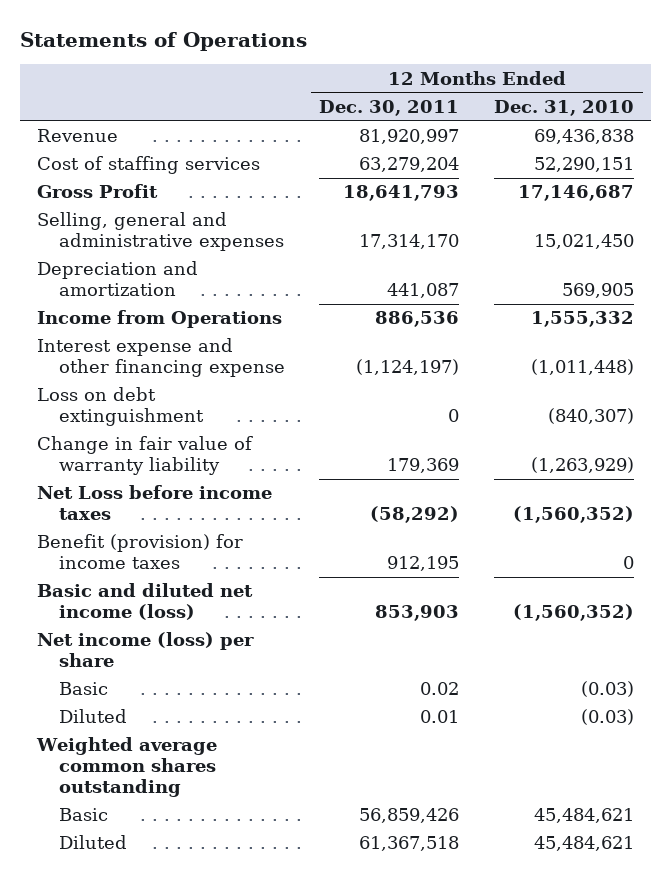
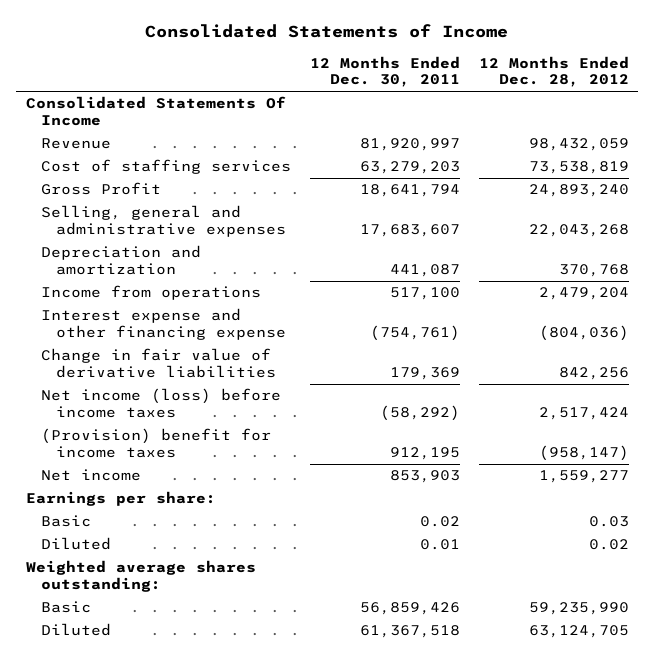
- Statements of Operations
+ Consolidated Statements of Income
- | 12 Months Ended Dec. 30, 2011 | 12 Months Ended Dec. 31, 2010
+ | 12 Months Ended Dec. 30, 2011 | 12 Months Ended Dec. 28, 2012
+ Consolidated Statements Of Income
- Cost of staffing services | 63,279,204 | 52,290,151
- Gross Profit | 18,641,793 | 17,146,687
- Selling, general and administrative expenses | 17,314,170 | 15,021,450
+ Cost of staffing services | 63,279,203 | 73,538,819
+ Gross Profit | 18,641,794 | 24,893,240
+ Selling, general and administrative expenses | 17,683,607 | 22,043,268
- Income from Operations | 886,536 | 1,555,332
- Interest expense and other financing expense | (1,124,197) | (1,011,448)
- Loss on debt extinguishment | 0 | (840,307)
- Change in fair value of warranty liability | 179,369 | (1,263,929)
- Net Loss before income taxes | (58,292) | (1,560,352)
- Benefit (provision) for income taxes | 912,195 | 0
- Basic and diluted net income (loss) | 853,903 | (1,560,352)
- Net income (loss) per share
+ Income from operations | 517,100 | 2,479,204
+ Interest expense and other financing expense | (754,761) | (804,036)
+ Change in fair value of derivative liabilities | 179,369 | 842,256
+ Net income (loss) before income taxes | (58,292) | 2,517,424
+ (Provision) benefit for income taxes | 912,195 | (958,147)
+ Net income | 853,903 | 1,559,277
+ Earnings per share:
- Weighted average common shares outstanding
+ Weighted average shares outstanding:

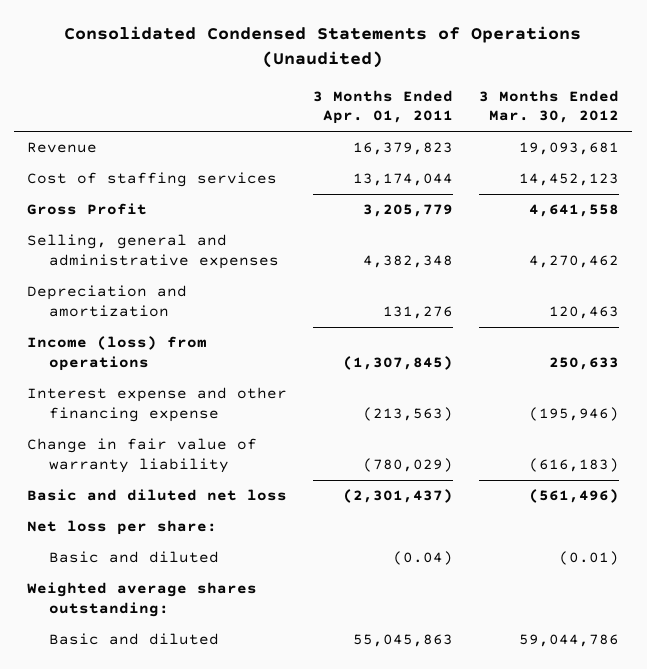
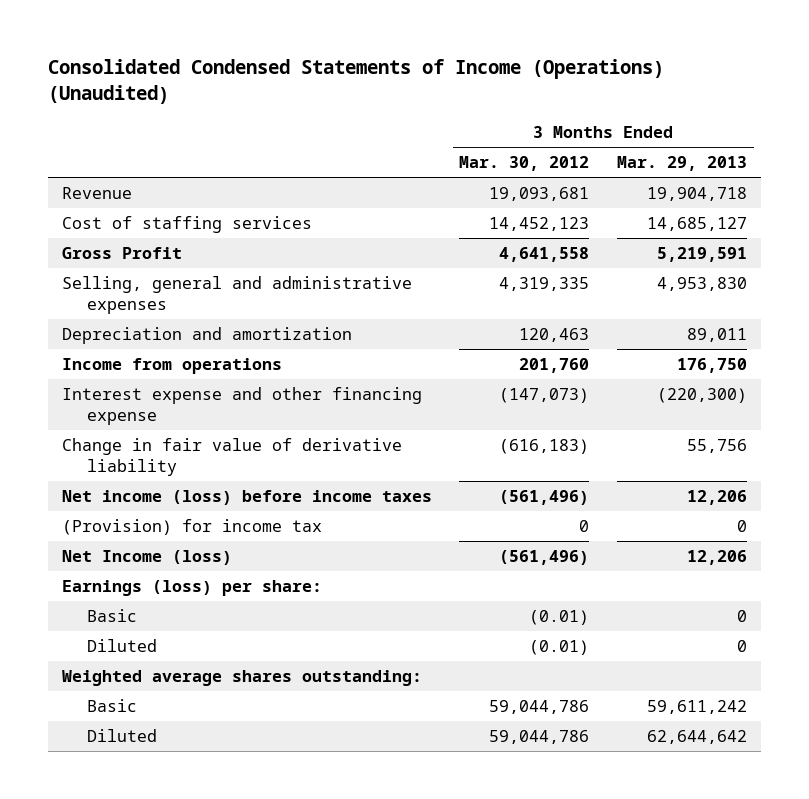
- Consolidated Condensed Statements of Operations (Unaudited)
+ Consolidated Condensed Statements of Income (Operations) (Unaudited)
- | 3 Months Ended Apr. 01, 2011 | 3 Months Ended Mar. 30, 2012
+ | 3 Months Ended Mar. 30, 2012 | 3 Months Ended Mar. 29, 2013
- Selling, general and administrative expenses | 4,382,348 | 4,270,462
+ Selling, general and administrative expenses | 4,319,335 | 4,953,830
- Income (loss) from operations | (1,307,845) | 250,633
- Interest expense and other financing expense | (213,563) | (195,946)
- Change in fair value of warranty liability | (780,029) | (616,183)
- Basic and diluted net loss | (2,301,437) | (561,496)
- Net loss per share:
- Basic and diluted | (0.04) | (0.01)
+ Income from operations | 201,760 | 176,750
+ Interest expense and other financing expense | (147,073) | (220,300)
+ Change in fair value of derivative liability | (616,183) | 55,756
+ Net income (loss) before income taxes | (561,496) | 12,206
+ (Provision) for income tax | 0 | 0
+ Net Income (loss) | (561,496) | 12,206
+ Earnings (loss) per share:
+ Basic | (0.01) | 0
+ Diluted | (0.01) | 0
- Basic and diluted | 55,045,863 | 59,044,786
+ Basic | 59,044,786 | 59,611,242
+ Diluted | 59,044,786 | 62,644,642

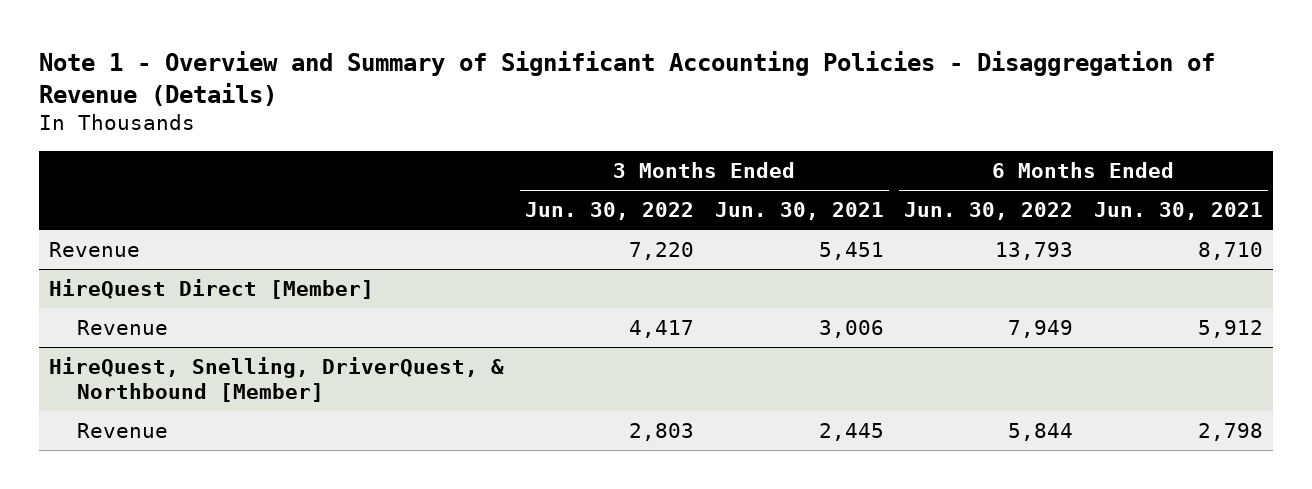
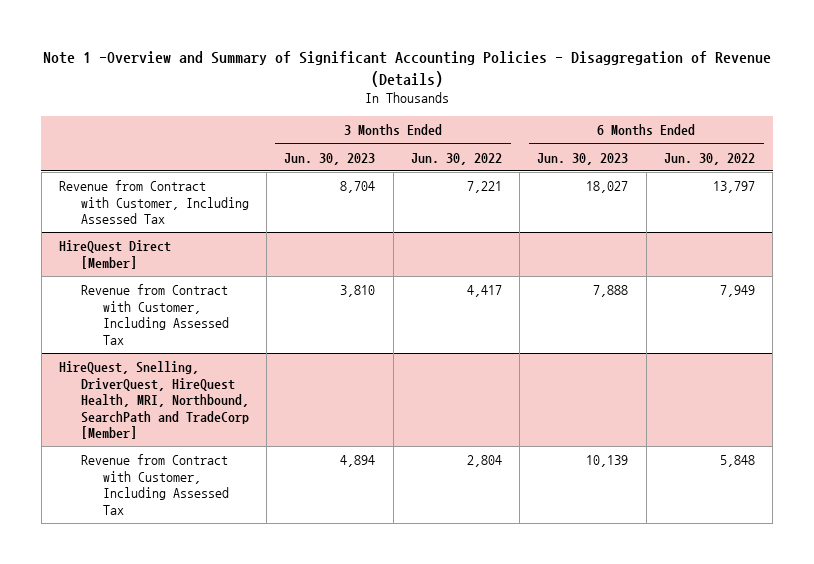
- Note 1 - Overview and Summary of Significant Accounting Policies - Disaggregation of Revenue (Details)
+ Note 1 -Overview and Summary of Significant Accounting Policies - Disaggregation of Revenue (Details)
- | 3 Months Ended Jun. 30, 2022 | 3 Months Ended Jun. 30, 2021 | 6 Months Ended Jun. 30, 2022 | 6 Months Ended Jun. 30, 2021
+ | 3 Months Ended Jun. 30, 2023 | 3 Months Ended Jun. 30, 2022 | 6 Months Ended Jun. 30, 2023 | 6 Months Ended Jun. 30, 2022
- Revenue | 7,220 | 5,451 | 13,793 | 8,710
+ Revenue from Contract with Customer, Including Assessed Tax | 8,704 | 7,221 | 18,027 | 13,797
@ HireQuest Direct [Member]
- Revenue | 4,417 | 3,006 | 7,949 | 5,912
- HireQuest, Snelling, DriverQuest, & Northbound [Member]
- Revenue | 2,803 | 2,445 | 5,844 | 2,798
@ HireQuest Direct [Member]
+ Revenue from Contract with Customer, Including Assessed Tax | 3,810 | 4,417 | 7,888 | 7,949
+ HireQuest, Snelling, DriverQuest, HireQuest Health, MRI, Northbound, SearchPath and TradeCorp [Member]
+ Revenue from Contract with Customer, Including Assessed Tax | 4,894 | 2,804 | 10,139 | 5,848

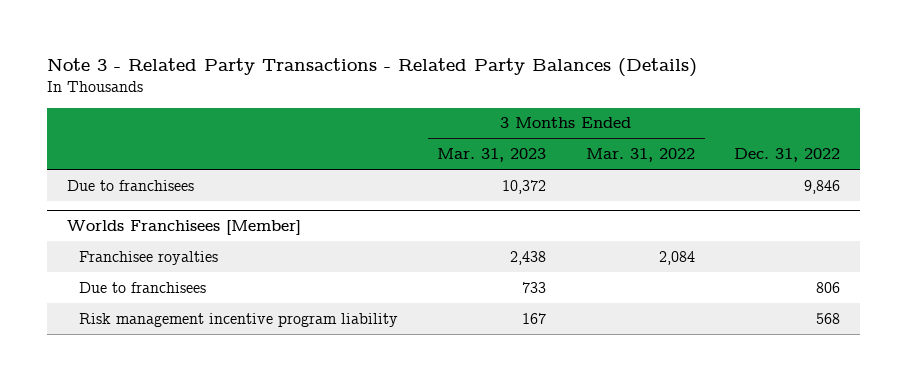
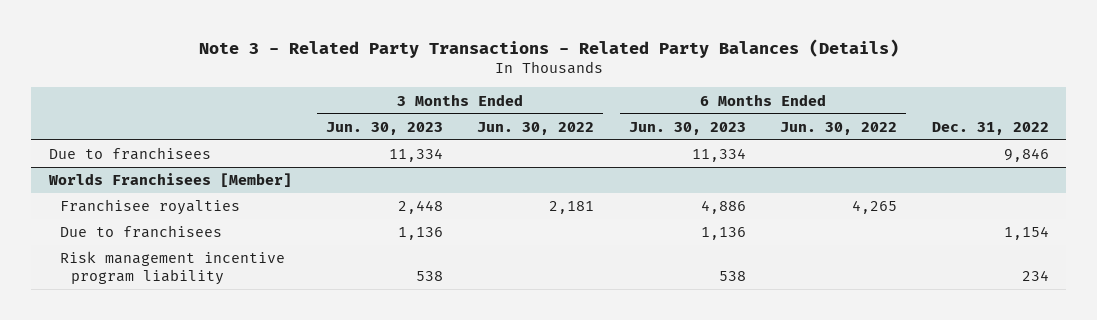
- | 3 Months Ended Mar. 31, 2023 | 3 Months Ended Mar. 31, 2022 | Dec. 31, 2022
+ | 3 Months Ended Jun. 30, 2023 | 3 Months Ended Jun. 30, 2022 | 6 Months Ended Jun. 30, 2023 | 6 Months Ended Jun. 30, 2022 | Dec. 31, 2022
@ Worlds Franchisees [Member]
- Due to franchisees | 733 | | 806
- Risk management incentive program liability | 167 | | 568
+ Due to franchisees | 1,136 | | 1,136 | | 1,154
+ Risk management incentive program liability | 538 | | 538 | | 234

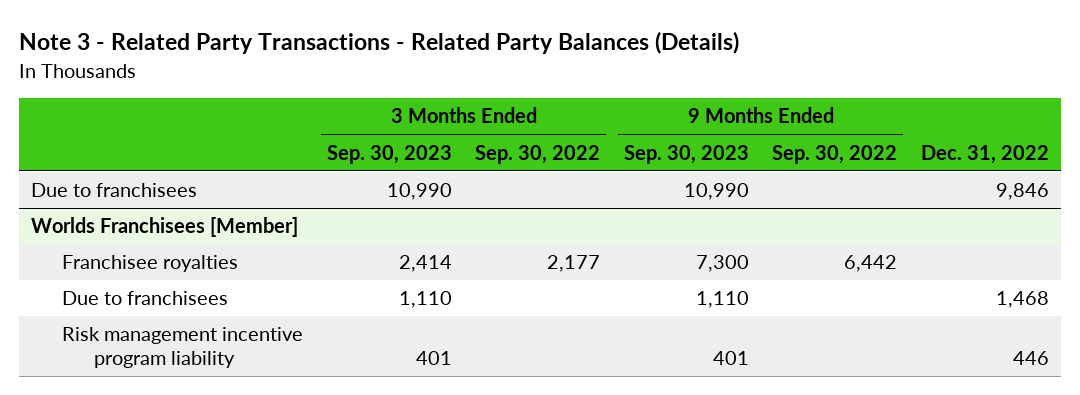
- | 3 Months Ended Jun. 30, 2023 | 3 Months Ended Jun. 30, 2022 | 6 Months Ended Jun. 30, 2023 | 6 Months Ended Jun. 30, 2022 | Dec. 31, 2022
+ | 3 Months Ended Sep. 30, 2023 | 3 Months Ended Sep. 30, 2022 | 9 Months Ended Sep. 30, 2023 | 9 Months Ended Sep. 30, 2022 | Dec. 31, 2022
@ Worlds Franchisees [Member]
- Due to franchisees | 1,136 | | 1,136 | | 1,154
- Risk management incentive program liability | 538 | | 538 | | 234
+ Due to franchisees | 1,110 | | 1,110 | | 1,468
+ Risk management incentive program liability | 401 | | 401 | | 446

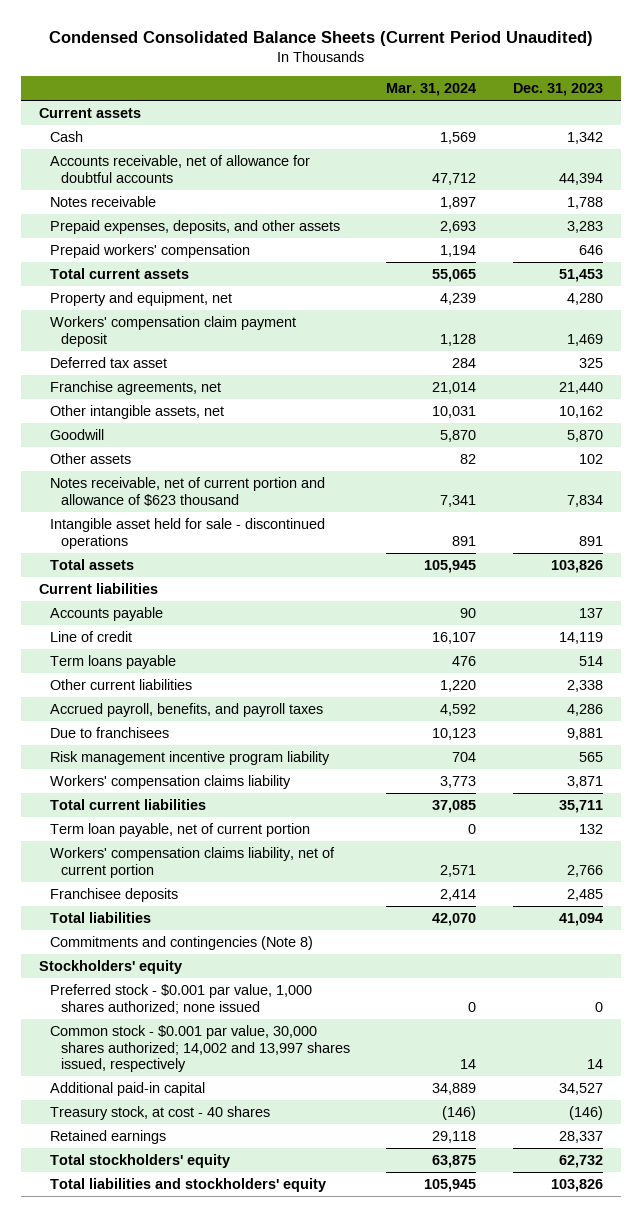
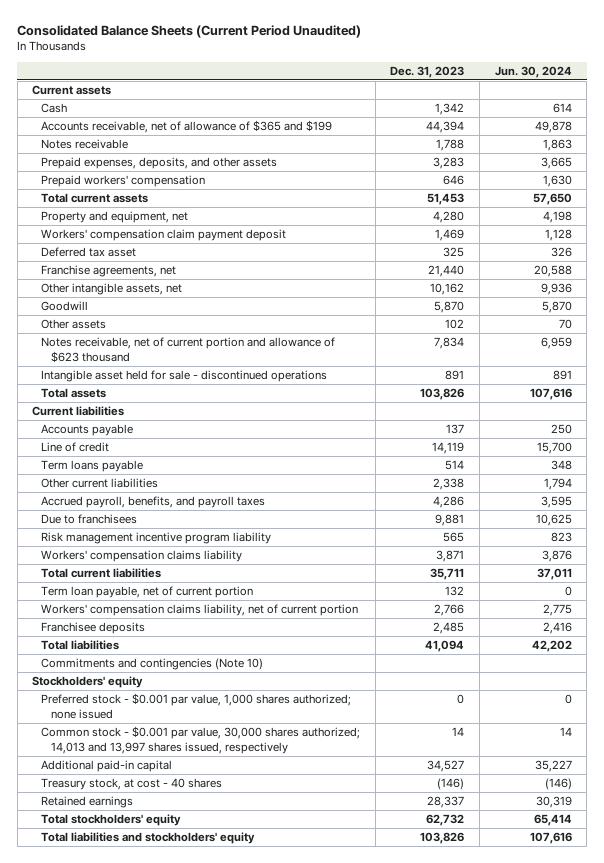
- Condensed Consolidated Balance Sheets (Current Period Unaudited)
+ Consolidated Balance Sheets (Current Period Unaudited)
- | Mar. 31, 2024 | Dec. 31, 2023
+ | Dec. 31, 2023 | Jun. 30, 2024
- Accounts receivable, net of allowance for doubtful accounts | 47,712 | 44,394
+ Accounts receivable, net of allowance of $365 and $199 | 44,394 | 49,878
- Commitments and contingencies (Note 8)
+ Commitments and contingencies (Note 10)
- Common stock - $0.001 par value, 30,000 shares authorized; 14,002 and 13,997 shares issued, respectively | 14 | 14
+ Common stock - $0.001 par value, 30,000 shares authorized; 14,013 and 13,997 shares issued, respectively | 14 | 14

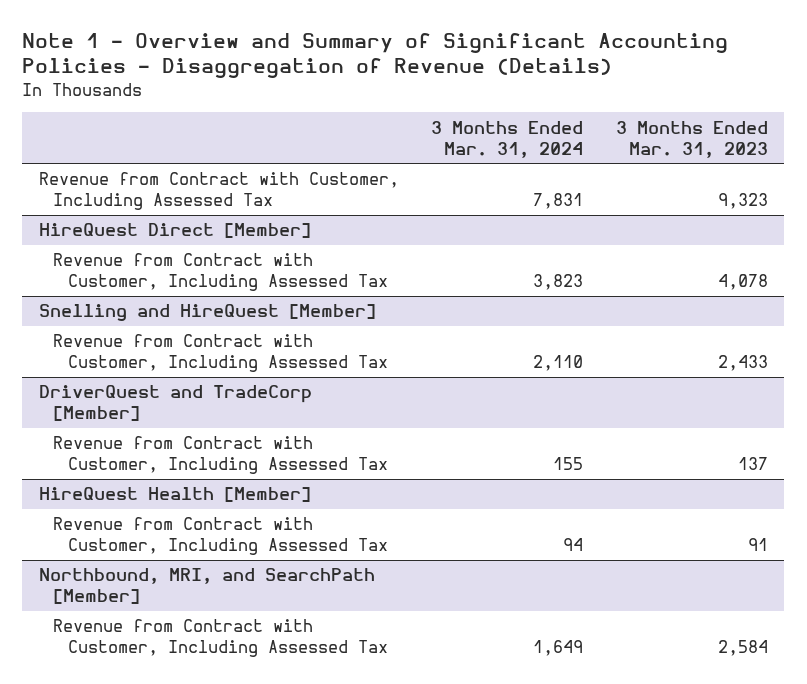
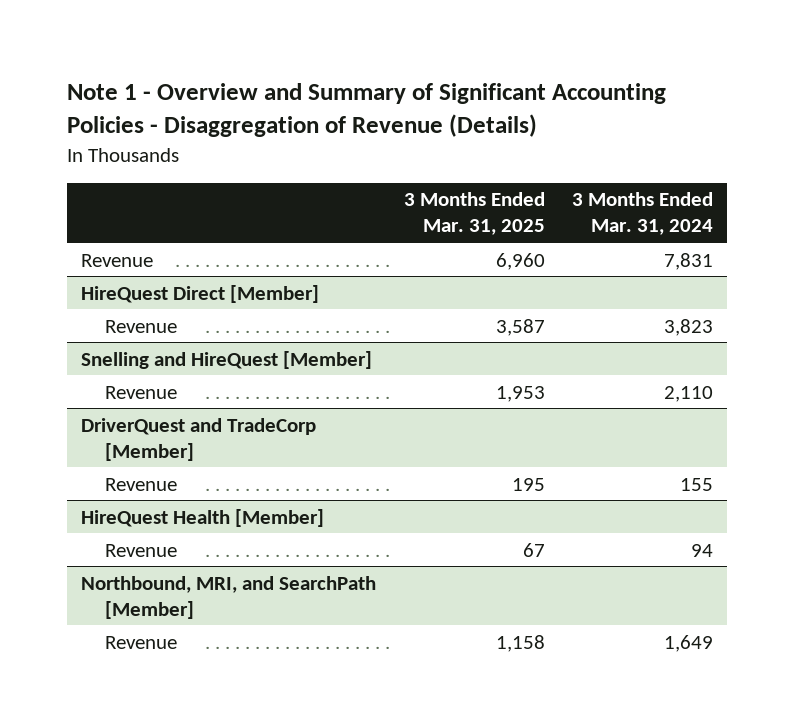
- | 3 Months Ended Mar. 31, 2024 | 3 Months Ended Mar. 31, 2023
+ | 3 Months Ended Mar. 31, 2025 | 3 Months Ended Mar. 31, 2024
- Revenue from Contract with Customer, Including Assessed Tax | 7,831 | 9,323
+ Revenue | 6,960 | 7,831
@ HireQuest Direct [Member]
- Revenue from Contract with Customer, Including Assessed Tax | 3,823 | 4,078
+ Revenue | 3,587 | 3,823
@ Snelling and HireQuest [Member]
- Revenue from Contract with Customer, Including Assessed Tax | 2,110 | 2,433
+ Revenue | 1,953 | 2,110
@ DriverQuest and TradeCorp [Member]
- Revenue from Contract with Customer, Including Assessed Tax | 155 | 137
+ Revenue | 195 | 155
@ HireQuest Health [Member]
- Revenue from Contract with Customer, Including Assessed Tax | 94 | 91
+ Revenue | 67 | 94
@ Northbound, MRI, and SearchPath [Member]
- Revenue from Contract with Customer, Including Assessed Tax | 1,649 | 2,584
+ Revenue | 1,158 | 1,649

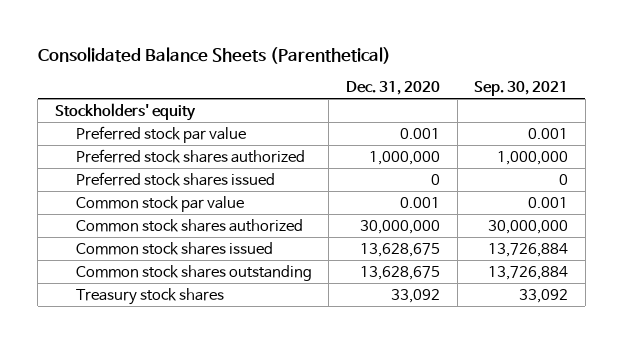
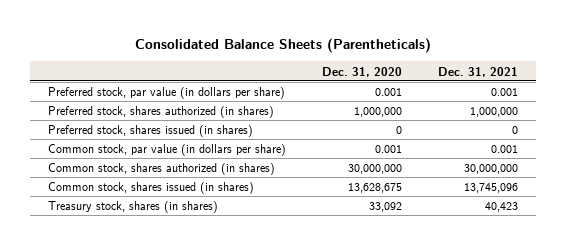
- Consolidated Balance Sheets (Parenthetical)
+ Consolidated Balance Sheets (Parentheticals)
- | Dec. 31, 2020 | Sep. 30, 2021
+ | Dec. 31, 2020 | Dec. 31, 2021
- Stockholders' equity
- Preferred stock par value | 0.001 | 0.001
- Preferred stock shares authorized | 1,000,000 | 1,000,000
- Preferred stock shares issued | 0 | 0
- Common stock par value | 0.001 | 0.001
- Common stock shares authorized | 30,000,000 | 30,000,000
- Common stock shares issued | 13,628,675 | 13,726,884
- Common stock shares outstanding | 13,628,675 | 13,726,884
- Treasury stock shares | 33,092 | 33,092
+ Preferred stock, par value (in dollars per share) | 0.001 | 0.001
+ Preferred stock, shares authorized (in shares) | 1,000,000 | 1,000,000
+ Preferred stock, shares issued (in shares) | 0 | 0
+ Common stock, par value (in dollars per share) | 0.001 | 0.001
+ Common stock, shares authorized (in shares) | 30,000,000 | 30,000,000
+ Common stock, shares issued (in shares) | 13,628,675 | 13,745,096
+ Treasury stock, shares (in shares) | 33,092 | 40,423

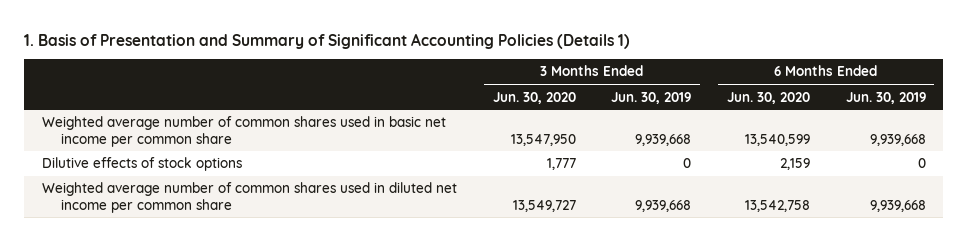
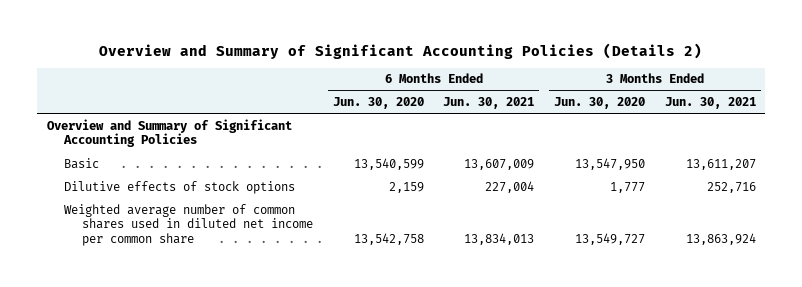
- 1. Basis of Presentation and Summary of Significant Accounting Policies (Details 1)
+ Overview and Summary of Significant Accounting Policies (Details 2)
- | 3 Months Ended Jun. 30, 2020 | 3 Months Ended Jun. 30, 2019 | 6 Months Ended Jun. 30, 2020 | 6 Months Ended Jun. 30, 2019
+ | 6 Months Ended Jun. 30, 2020 | 6 Months Ended Jun. 30, 2021 | 3 Months Ended Jun. 30, 2020 | 3 Months Ended Jun. 30, 2021
- Weighted average number of common shares used in basic net income per common share | 13,547,950 | 9,939,668 | 13,540,599 | 9,939,668
+ Overview and Summary of Significant Accounting Policies
+ Basic | 13,540,599 | 13,607,009 | 13,547,950 | 13,611,207

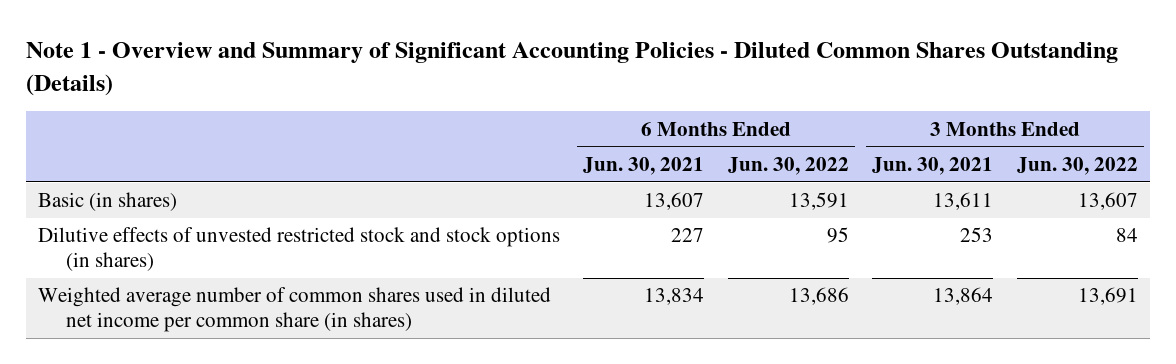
- Overview and Summary of Significant Accounting Policies (Details 2)
+ Note 1 - Overview and Summary of Significant Accounting Policies - Diluted Common Shares Outstanding (Details)
- | 6 Months Ended Jun. 30, 2020 | 6 Months Ended Jun. 30, 2021 | 3 Months Ended Jun. 30, 2020 | 3 Months Ended Jun. 30, 2021
+ | 6 Months Ended Jun. 30, 2021 | 6 Months Ended Jun. 30, 2022 | 3 Months Ended Jun. 30, 2021 | 3 Months Ended Jun. 30, 2022
- Overview and Summary of Significant Accounting Policies
- Basic | 13,540,599 | 13,607,009 | 13,547,950 | 13,611,207
- Dilutive effects of stock options | 2,159 | 227,004 | 1,777 | 252,716
- Weighted average number of common shares used in diluted net income per common share | 13,542,758 | 13,834,013 | 13,549,727 | 13,863,924
+ Basic (in shares) | 13,607 | 13,591 | 13,611 | 13,607
+ Dilutive effects of unvested restricted stock and stock options (in shares) | 227 | 95 | 253 | 84
+ Weighted average number of common shares used in diluted net income per common share (in shares) | 13,834 | 13,686 | 13,864 | 13,691

